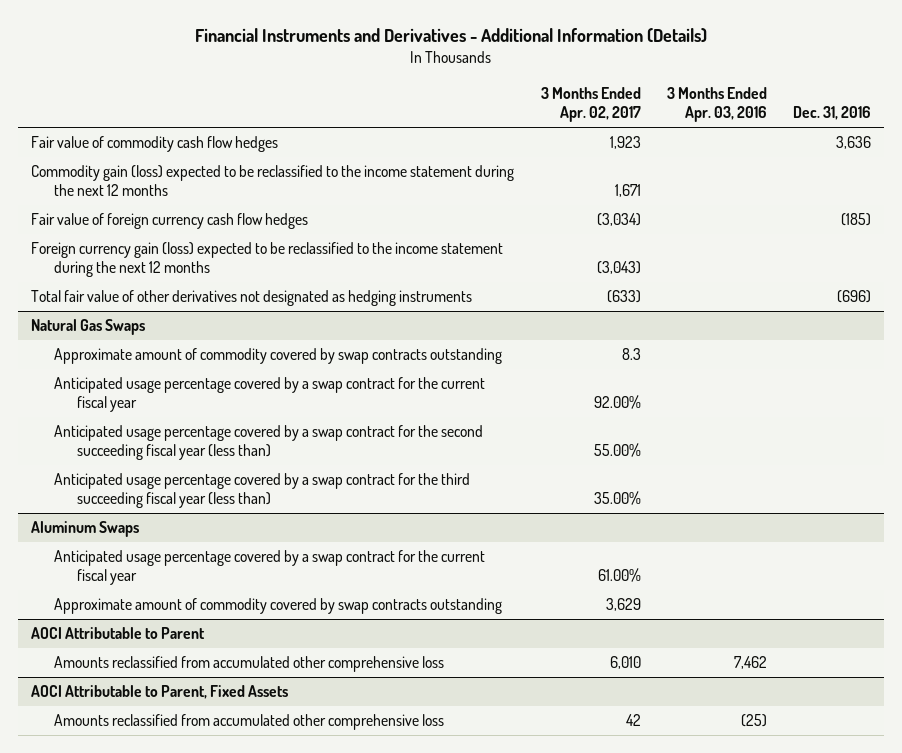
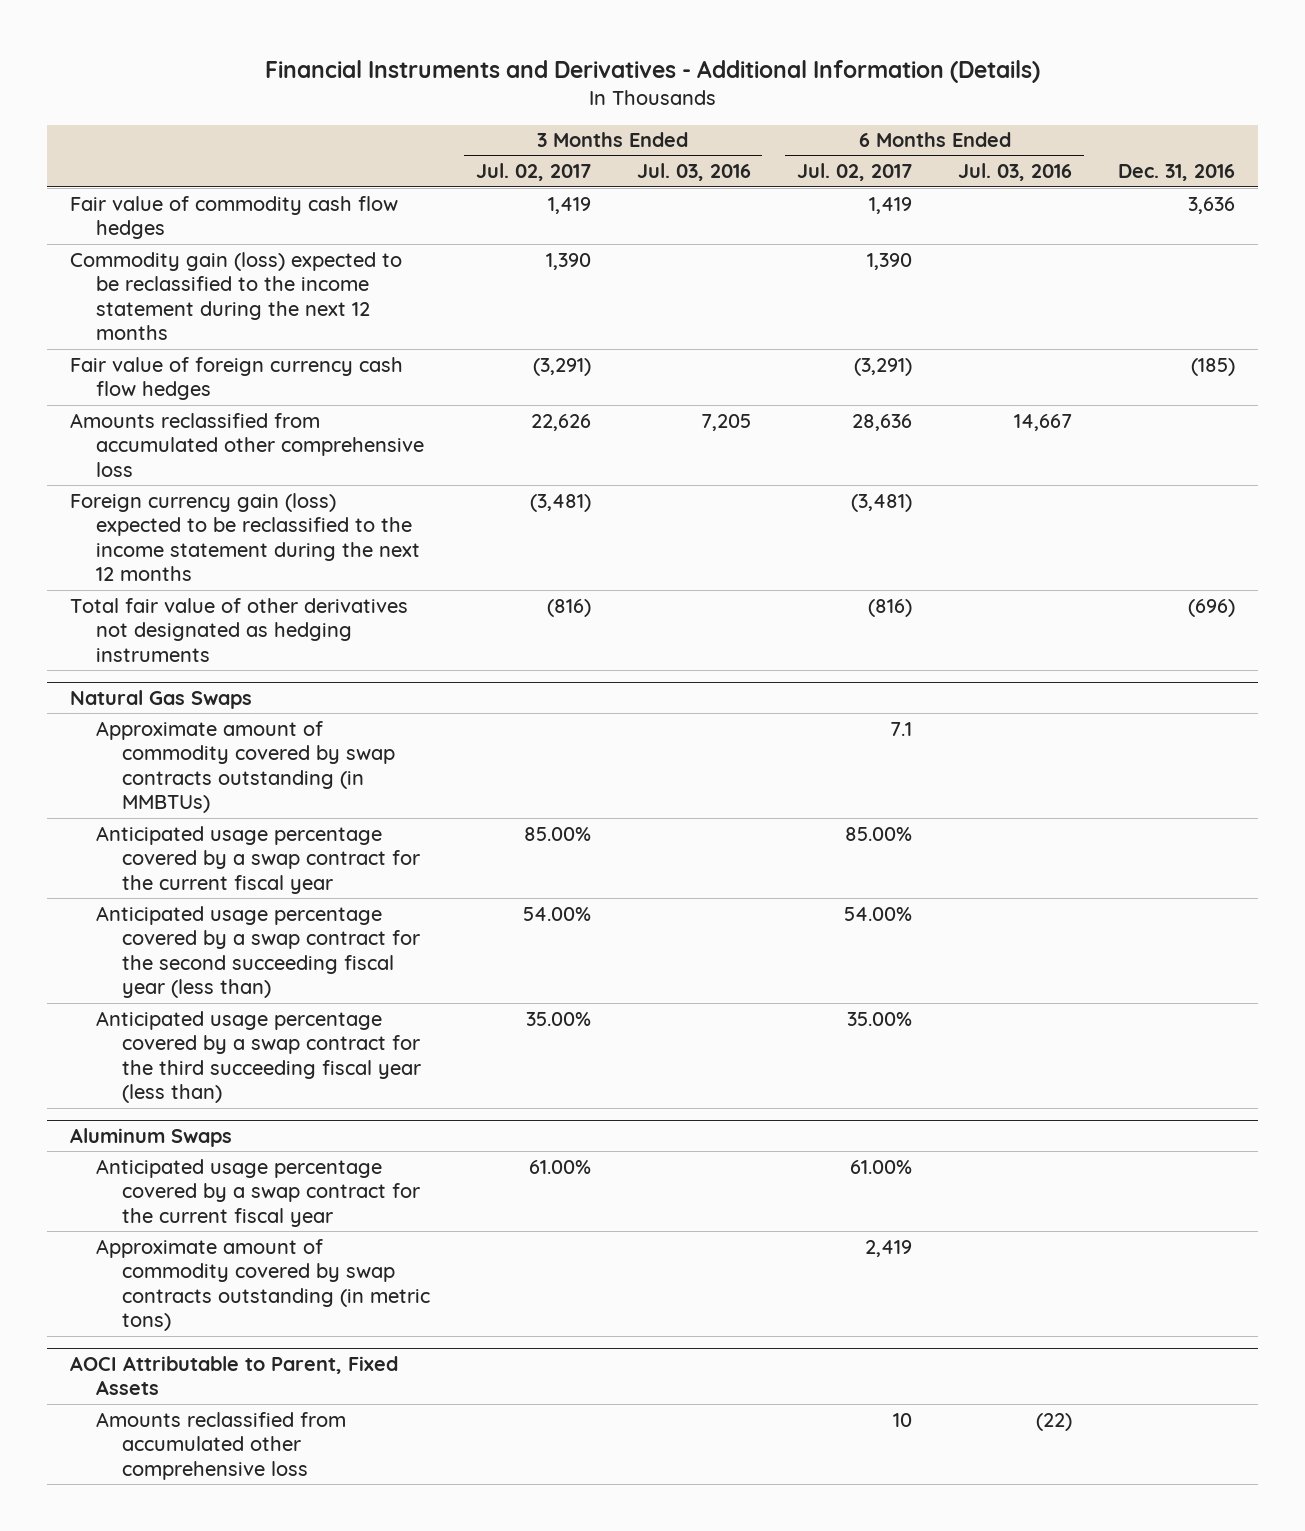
- | 3 Months Ended Apr. 02, 2017 | 3 Months Ended Apr. 03, 2016 | Dec. 31, 2016
+ | 3 Months Ended Jul. 02, 2017 | 3 Months Ended Jul. 03, 2016 | 6 Months Ended Jul. 02, 2017 | 6 Months Ended Jul. 03, 2016 | Dec. 31, 2016
+ Amounts reclassified from accumulated other comprehensive loss | 22,626 | 7,205 | 28,636 | 14,667 |
@ Natural Gas Swaps
- Approximate amount of commodity covered by swap contracts outstanding | 8.3 | |
+ Approximate amount of commodity covered by swap contracts outstanding (in MMBTUs) | | | 7.1 | |
@ Aluminum Swaps
- Approximate amount of commodity covered by swap contracts outstanding | 3,629 | |
- AOCI Attributable to Parent
- Amounts reclassified from accumulated other comprehensive loss | 6,010 | 7,462 |
@ Aluminum Swaps
+ Approximate amount of commodity covered by swap contracts outstanding (in metric tons) | | | 2,419 | |

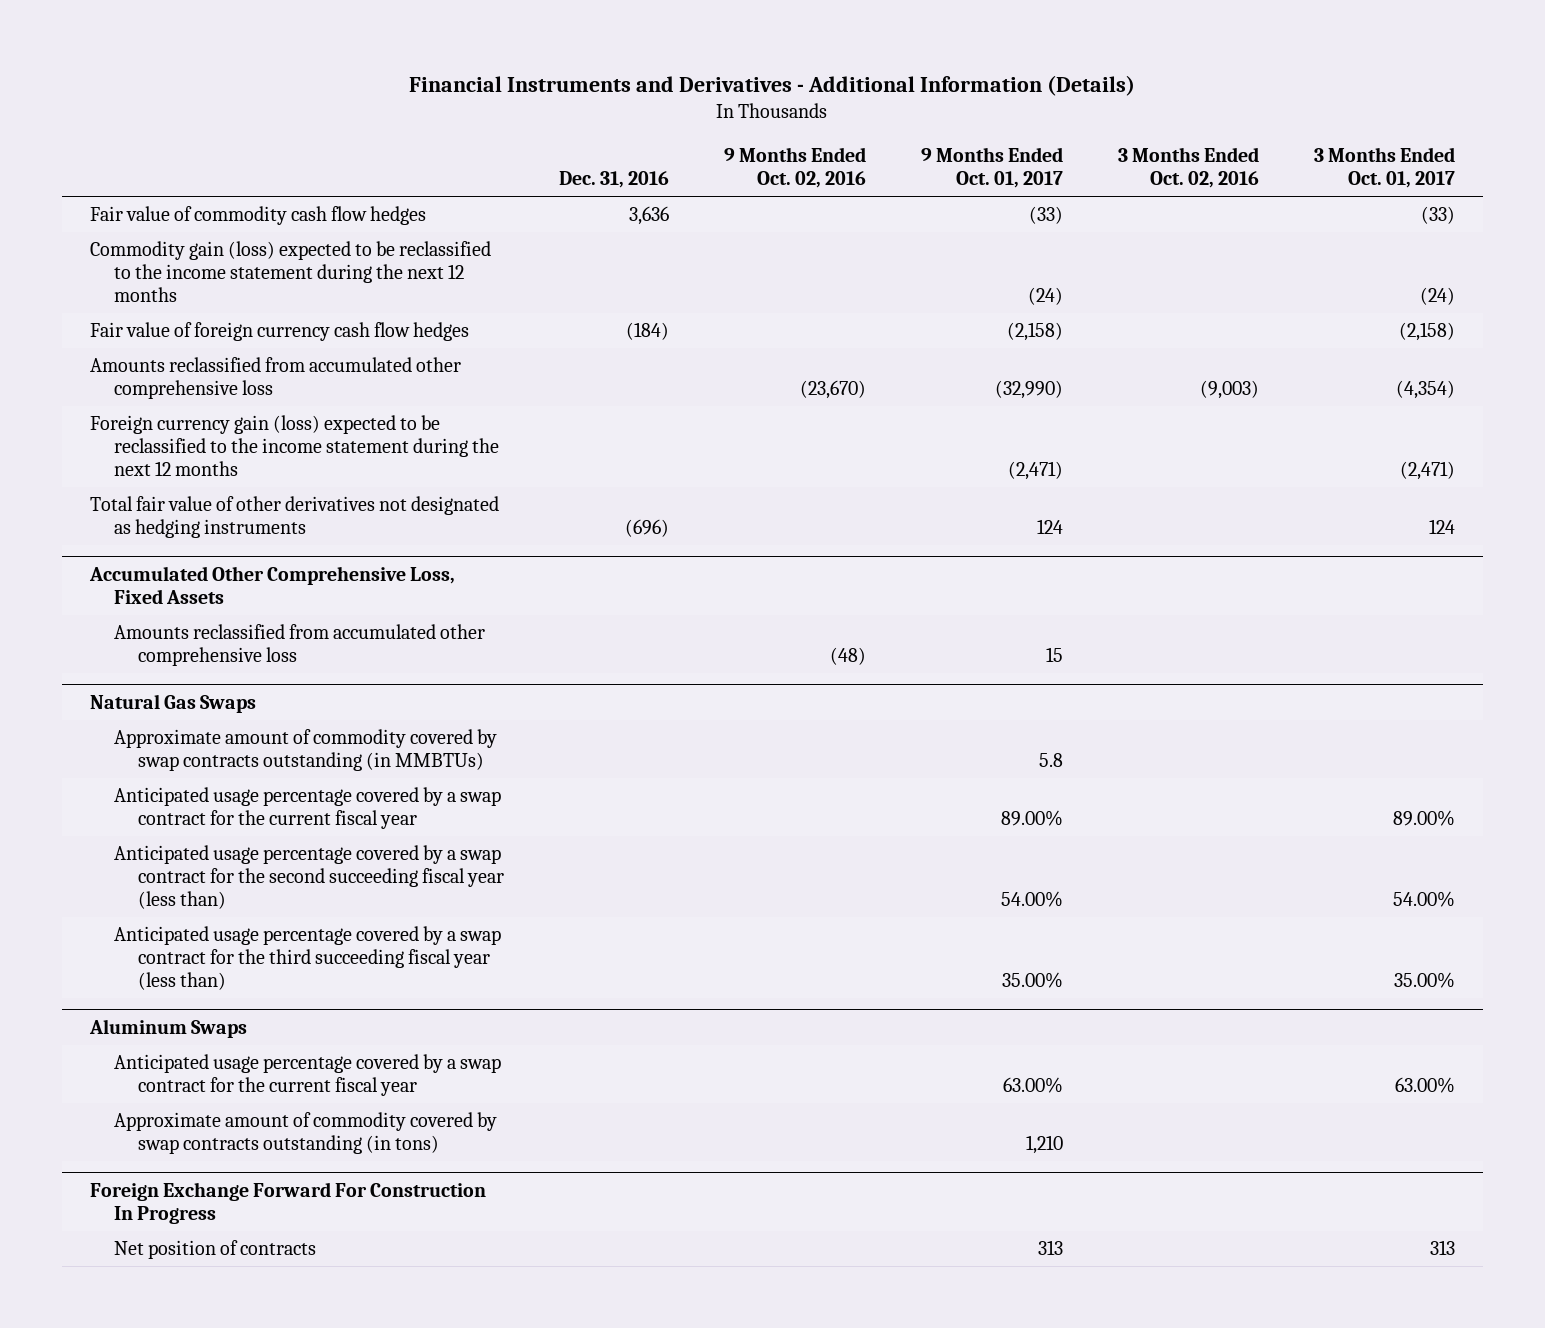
- | 3 Months Ended Jul. 02, 2017 | 3 Months Ended Jul. 03, 2016 | 6 Months Ended Jul. 02, 2017 | 6 Months Ended Jul. 03, 2016 | Dec. 31, 2016
+ | Dec. 31, 2016 | 9 Months Ended Oct. 02, 2016 | 9 Months Ended Oct. 01, 2017 | 3 Months Ended Oct. 02, 2016 | 3 Months Ended Oct. 01, 2017
- Fair value of foreign currency cash flow hedges | (3,291) | | (3,291) | | (185)
+ Fair value of foreign currency cash flow hedges | (184) | | (2,158) | | (2,158)
+ Accumulated Other Comprehensive Loss, Fixed Assets
+ Amounts reclassified from accumulated other comprehensive loss | | (48) | 15 | |
@ Aluminum Swaps
- Approximate amount of commodity covered by swap contracts outstanding (in metric tons) | | | 2,419 | |
- AOCI Attributable to Parent, Fixed Assets
- Amounts reclassified from accumulated other comprehensive loss | | | 10 | (22) |
@ Aluminum Swaps
+ Approximate amount of commodity covered by swap contracts outstanding (in tons) | | | 1,210 | |
+ Foreign Exchange Forward For Construction In Progress
+ Net position of contracts | | | 313 | | 313

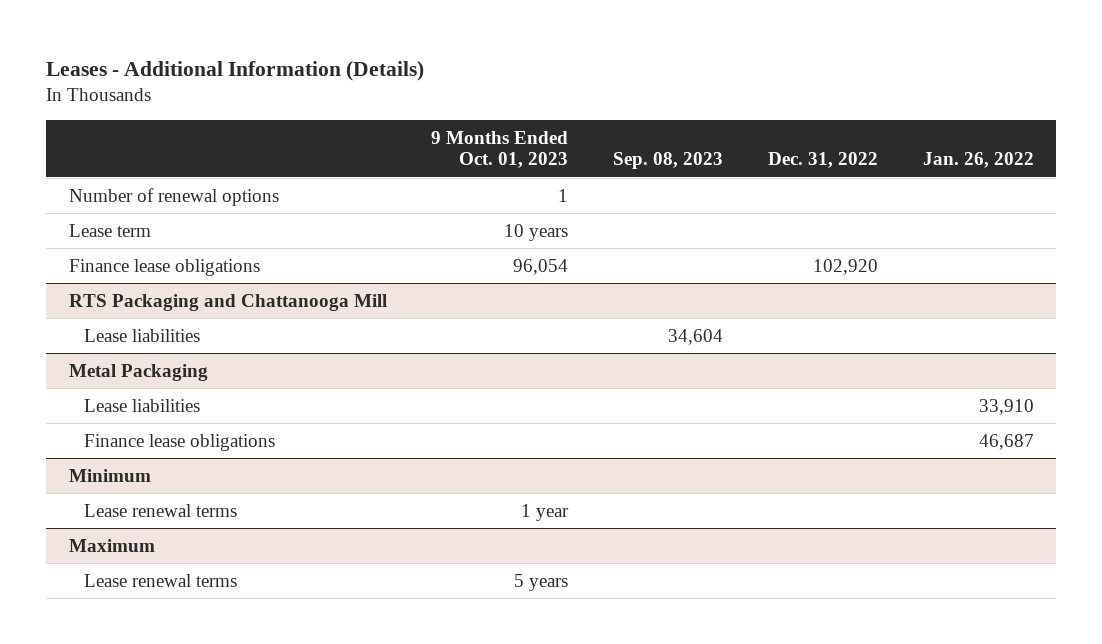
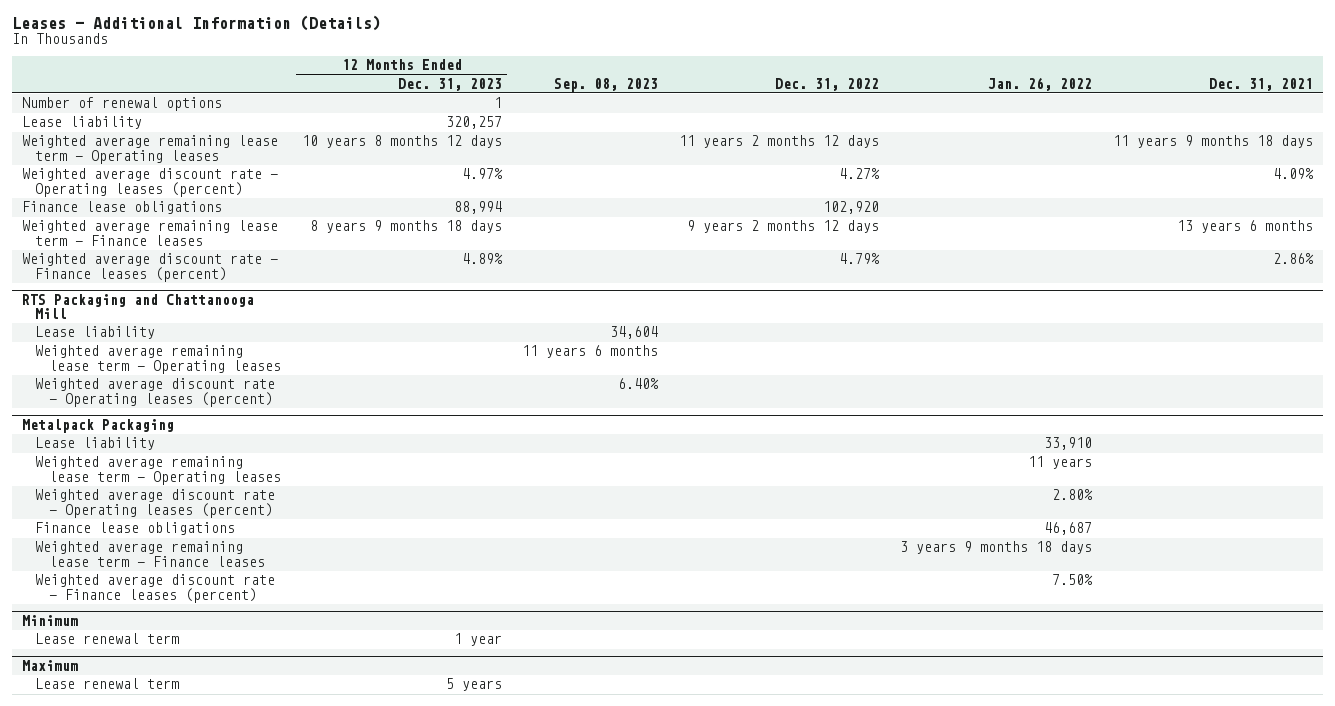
- | 9 Months Ended Oct. 01, 2023 | Sep. 08, 2023 | Dec. 31, 2022 | Jan. 26, 2022
+ | 12 Months Ended Dec. 31, 2023 | Sep. 08, 2023 | Dec. 31, 2022 | Jan. 26, 2022 | Dec. 31, 2021
- Lease term | 10 years | | |
+ Lease liability | 320,257 | | | |
+ Weighted average remaining lease term - Operating leases | 10 years 8 months 12 days | | 11 years 2 months 12 days | | 11 years 9 months 18 days
+ Weighted average discount rate - Operating leases (percent) | 4.97% | | 4.27% | | 4.09%
+ Weighted average remaining lease term - Finance leases | 8 years 9 months 18 days | | 9 years 2 months 12 days | | 13 years 6 months
+ Weighted average discount rate - Finance leases (percent) | 4.89% | | 4.79% | | 2.86%
@ RTS Packaging and Chattanooga Mill
- Lease liabilities | | 34,604 | |
- Metal Packaging
- Lease liabilities | | | | 33,910
@ RTS Packaging and Chattanooga Mill
+ Lease liability | | 34,604 | | |
+ Weighted average remaining lease term - Operating leases | | 11 years 6 months | | |
+ Weighted average discount rate - Operating leases (percent) | | 6.40% | | |
+ Metalpack Packaging
+ Lease liability | | | | 33,910 |
+ Weighted average remaining lease term - Operating leases | | | | 11 years |
+ Weighted average discount rate - Operating leases (percent) | | | | 2.80% |
+ Weighted average remaining lease term - Finance leases | | | | 3 years 9 months 18 days |
+ Weighted average discount rate - Finance leases (percent) | | | | 7.50% |
@ Minimum
- Lease renewal terms | 1 year | | |
+ Lease renewal term | 1 year | | | |
@ Maximum
- Lease renewal terms | 5 years | | |
+ Lease renewal term | 5 years | | | |

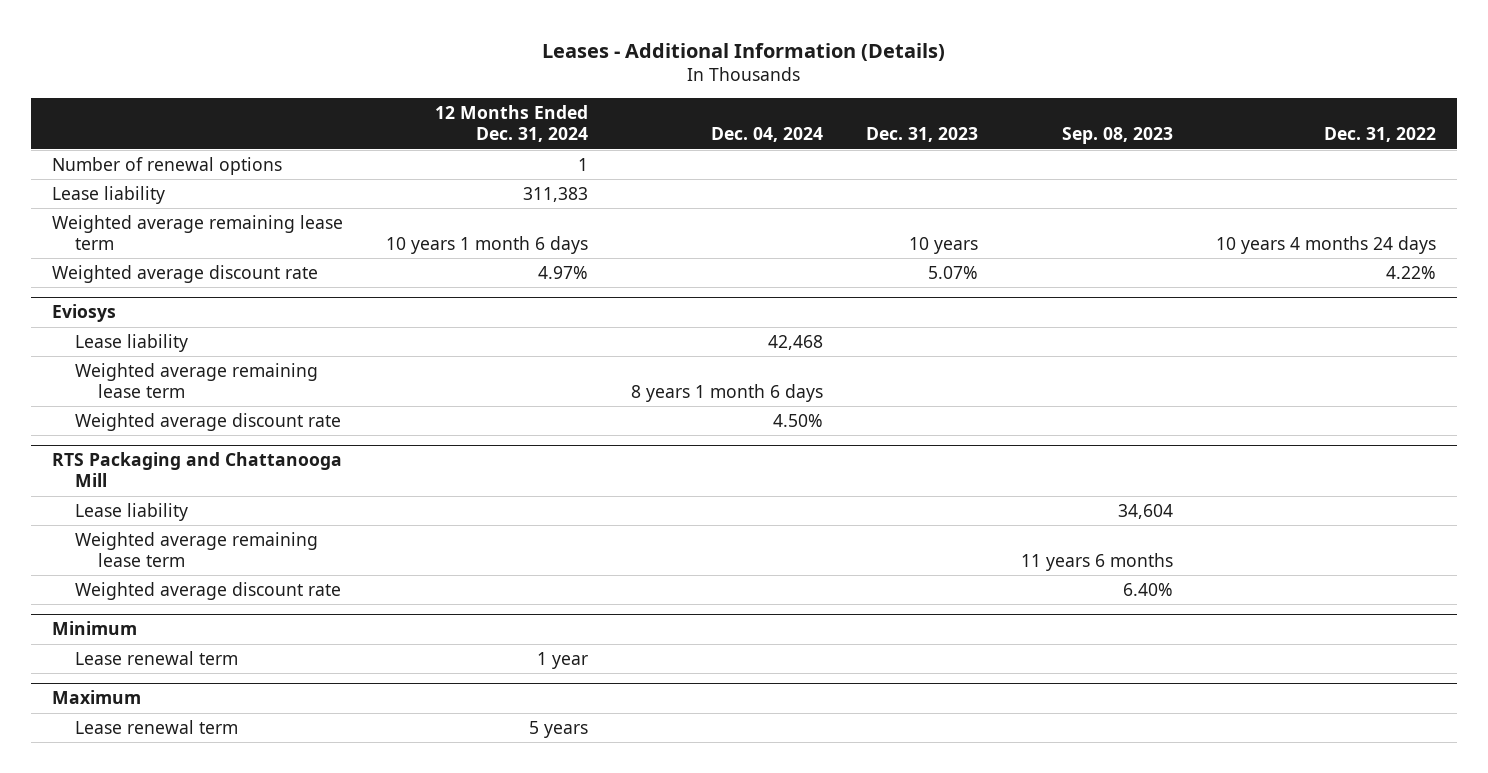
- | 12 Months Ended Dec. 31, 2023 | Sep. 08, 2023 | Dec. 31, 2022 | Jan. 26, 2022 | Dec. 31, 2021
+ | 12 Months Ended Dec. 31, 2024 | Dec. 04, 2024 | Dec. 31, 2023 | Sep. 08, 2023 | Dec. 31, 2022
- Weighted average remaining lease term - Operating leases | 10 years 8 months 12 days | | 11 years 2 months 12 days | | 11 years 9 months 18 days
- Weighted average discount rate - Operating leases (percent) | 4.97% | | 4.27% | | 4.09%
- Finance lease obligations | 88,994 | | 102,920 | |
- Weighted average remaining lease term - Finance leases | 8 years 9 months 18 days | | 9 years 2 months 12 days | | 13 years 6 months
- Weighted average discount rate - Finance leases (percent) | 4.89% | | 4.79% | | 2.86%
+ Weighted average remaining lease term | 10 years 1 month 6 days | | 10 years | | 10 years 4 months 24 days
+ Weighted average discount rate | 4.97% | | 5.07% | | 4.22%
+ Eviosys
+ Lease liability | | 42,468 | | |
+ Weighted average remaining lease term | | 8 years 1 month 6 days | | |
+ Weighted average discount rate | | 4.50% | | |
@ RTS Packaging and Chattanooga Mill
- Weighted average remaining lease term - Operating leases | | 11 years 6 months | | |
- Weighted average discount rate - Operating leases (percent) | | 6.40% | | |
- Metalpack Packaging
- Lease liability | | | | 33,910 |
- Weighted average remaining lease term - Operating leases | | | | 11 years |
- Weighted average discount rate - Operating leases (percent) | | | | 2.80% |
- Finance lease obligations | | | | 46,687 |
- Weighted average remaining lease term - Finance leases | | | | 3 years 9 months 18 days |
- Weighted average discount rate - Finance leases (percent) | | | | 7.50% |
@ RTS Packaging and Chattanooga Mill
+ Weighted average remaining lease term | | | | 11 years 6 months |
+ Weighted average discount rate | | | | 6.40% |

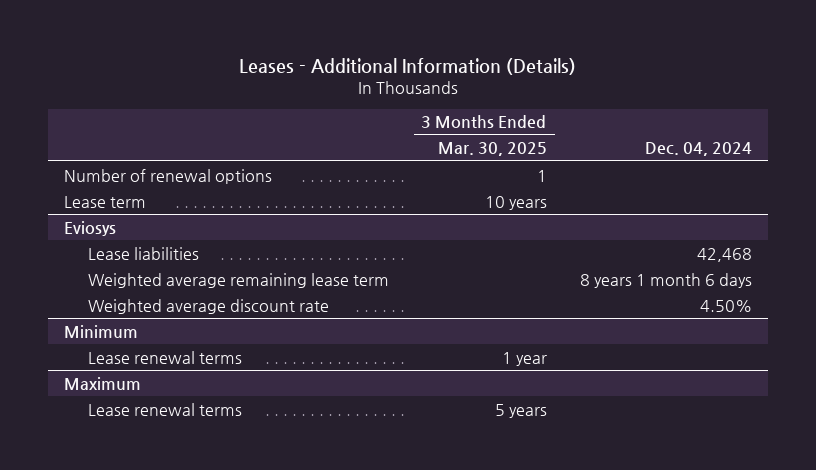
- | 12 Months Ended Dec. 31, 2024 | Dec. 04, 2024 | Dec. 31, 2023 | Sep. 08, 2023 | Dec. 31, 2022
+ | 3 Months Ended Mar. 30, 2025 | Dec. 04, 2024
- Lease liability | 311,383 | | | |
- Weighted average remaining lease term | 10 years 1 month 6 days | | 10 years | | 10 years 4 months 24 days
- Weighted average discount rate | 4.97% | | 5.07% | | 4.22%
+ Lease term | 10 years |
@ Eviosys
- Lease liability | | 42,468 | | |
+ Lease liabilities | | 42,468
- RTS Packaging and Chattanooga Mill
- Lease liability | | | | 34,604 |
- Weighted average remaining lease term | | | | 11 years 6 months |
- Weighted average discount rate | | | | 6.40% |
@ Minimum
- Lease renewal term | 1 year | | | |
+ Lease renewal terms | 1 year |
@ Maximum
- Lease renewal term | 5 years | | | |
+ Lease renewal terms | 5 years |

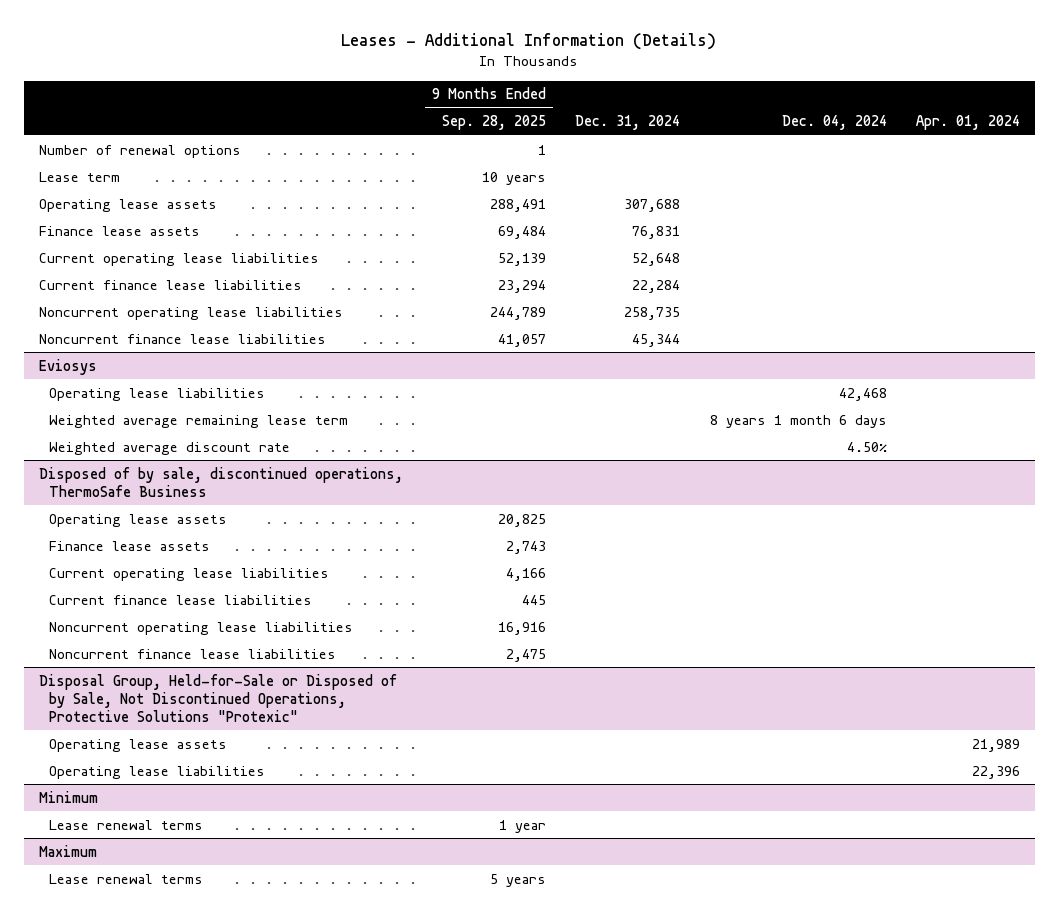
- | 3 Months Ended Mar. 30, 2025 | Dec. 04, 2024
+ | 9 Months Ended Sep. 28, 2025 | Dec. 31, 2024 | Dec. 04, 2024 | Apr. 01, 2024
+ Operating lease assets | 288,491 | 307,688 | |
+ Finance lease assets | 69,484 | 76,831 | |
+ Current operating lease liabilities | 52,139 | 52,648 | |
+ Current finance lease liabilities | 23,294 | 22,284 | |
+ Noncurrent operating lease liabilities | 244,789 | 258,735 | |
+ Noncurrent finance lease liabilities | 41,057 | 45,344 | |
@ Eviosys
- Lease liabilities | | 42,468
+ Operating lease liabilities | | | 42,468 |
+ Disposed of by sale, discontinued operations, ThermoSafe Business
+ Operating lease assets | 20,825 | | |
+ Finance lease assets | 2,743 | | |
+ Current operating lease liabilities | 4,166 | | |
+ Current finance lease liabilities | 445 | | |
+ Noncurrent operating lease liabilities | 16,916 | | |
+ Noncurrent finance lease liabilities | 2,475 | | |
+ Disposal Group, Held-for-Sale or Disposed of by Sale, Not Discontinued Operations, Protective Solutions "Protexic"
+ Operating lease assets | | | | 21,989
+ Operating lease liabilities | | | | 22,396

